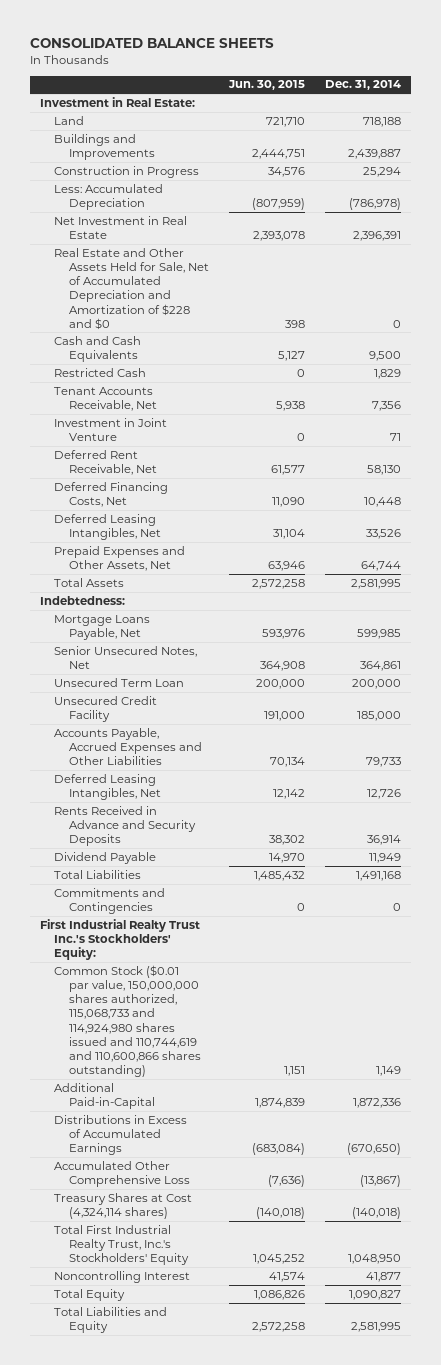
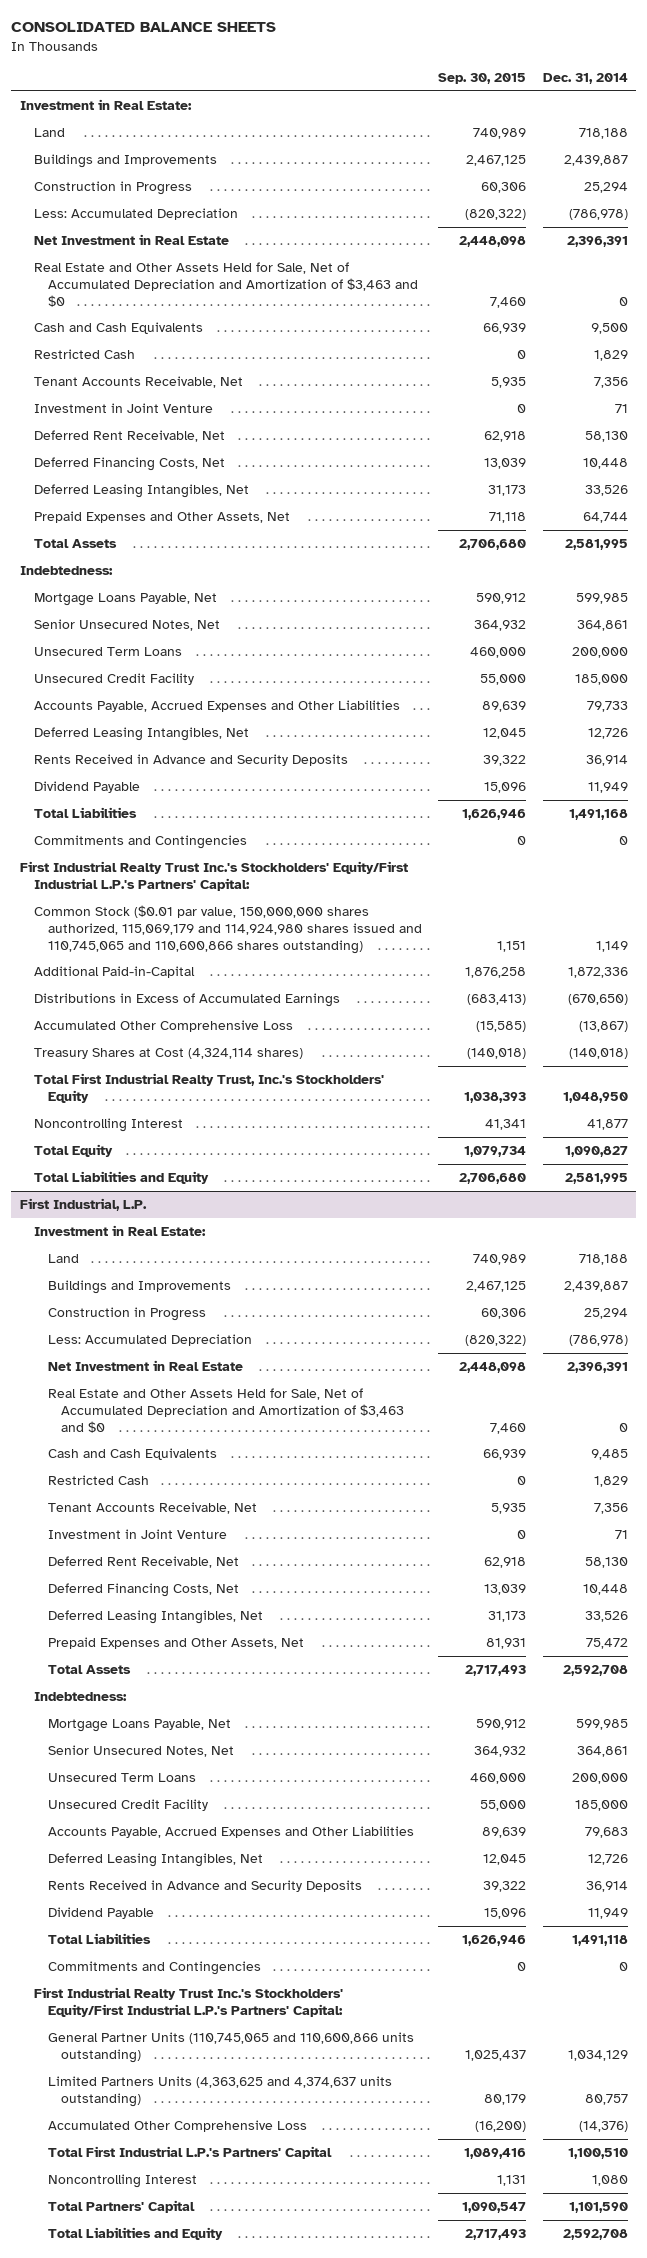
- | Jun. 30, 2015 | Dec. 31, 2014
+ | Sep. 30, 2015 | Dec. 31, 2014
- Real Estate and Other Assets Held for Sale, Net of Accumulated Depreciation and Amortization of $228 and $0 | 398 | 0
+ Real Estate and Other Assets Held for Sale, Net of Accumulated Depreciation and Amortization of $3,463 and $0 | 7,460 | 0
- Unsecured Term Loan | 200,000 | 200,000
+ Unsecured Term Loans | 460,000 | 200,000
- First Industrial Realty Trust Inc.'s Stockholders' Equity:
- Common Stock ($0.01 par value, 150,000,000 shares authorized, 115,068,733 and 114,924,980 shares issued and 110,744,619 and 110,600,866 shares outstanding) | 1,151 | 1,149
+ First Industrial Realty Trust Inc.'s Stockholders' Equity/First Industrial L.P.'s Partners' Capital:
+ Common Stock ($0.01 par value, 150,000,000 shares authorized, 115,069,179 and 114,924,980 shares issued and 110,745,065 and 110,600,866 shares outstanding) | 1,151 | 1,149
+ First Industrial, L.P.
+ Investment in Real Estate:
+ Land | 740,989 | 718,188
+ Buildings and Improvements | 2,467,125 | 2,439,887
+ Construction in Progress | 60,306 | 25,294
+ Less: Accumulated Depreciation | (820,322) | (786,978)
+ Net Investment in Real Estate | 2,448,098 | 2,396,391
+ Real Estate and Other Assets Held for Sale, Net of Accumulated Depreciation and Amortization of $3,463 and $0 | 7,460 | 0
+ Cash and Cash Equivalents | 66,939 | 9,485
+ Restricted Cash | 0 | 1,829
+ Tenant Accounts Receivable, Net | 5,935 | 7,356
+ Investment in Joint Venture | 0 | 71
+ Deferred Rent Receivable, Net | 62,918 | 58,130
+ Deferred Financing Costs, Net | 13,039 | 10,448
+ Deferred Leasing Intangibles, Net | 31,173 | 33,526
+ Prepaid Expenses and Other Assets, Net | 81,931 | 75,472
+ Total Assets | 2,717,493 | 2,592,708
+ Indebtedness:
+ Mortgage Loans Payable, Net | 590,912 | 599,985
+ Senior Unsecured Notes, Net | 364,932 | 364,861
+ Unsecured Term Loans | 460,000 | 200,000
+ Unsecured Credit Facility | 55,000 | 185,000
+ Accounts Payable, Accrued Expenses and Other Liabilities | 89,639 | 79,683
+ Deferred Leasing Intangibles, Net | 12,045 | 12,726
+ Rents Received in Advance and Security Deposits | 39,322 | 36,914
+ Dividend Payable | 15,096 | 11,949
+ Total Liabilities | 1,626,946 | 1,491,118
+ Commitments and Contingencies | 0 | 0
+ First Industrial Realty Trust Inc.'s Stockholders' Equity/First Industrial L.P.'s Partners' Capital:
+ General Partner Units (110,745,065 and 110,600,866 units outstanding) | 1,025,437 | 1,034,129
+ Limited Partners Units (4,363,625 and 4,374,637 units outstanding) | 80,179 | 80,757
+ Accumulated Other Comprehensive Loss | (16,200) | (14,376)
+ Total First Industrial L.P.'s Partners' Capital | 1,089,416 | 1,100,510
+ Noncontrolling Interest | 1,131 | 1,080
+ Total Partners' Capital | 1,090,547 | 1,101,590
+ Total Liabilities and Equity | 2,717,493 | 2,592,708

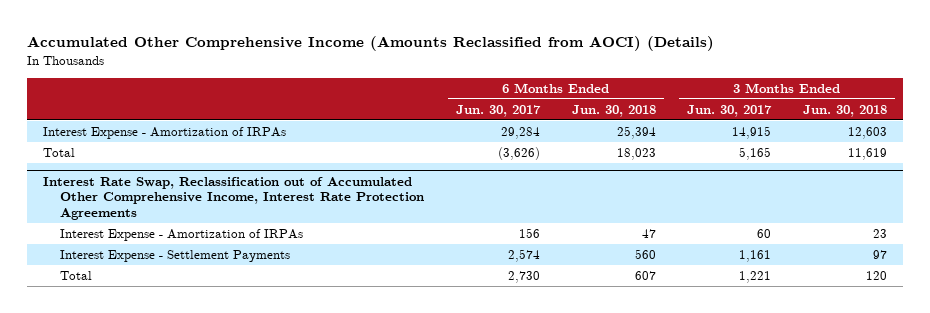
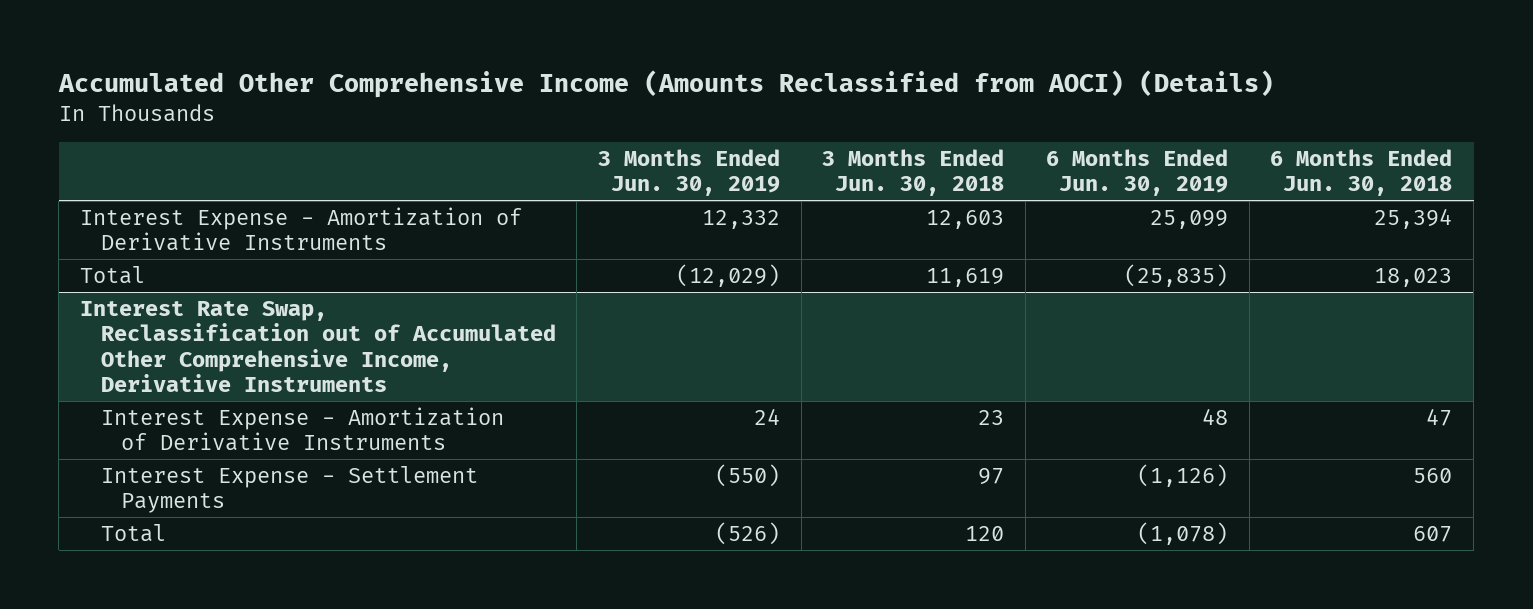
- | 6 Months Ended Jun. 30, 2017 | 6 Months Ended Jun. 30, 2018 | 3 Months Ended Jun. 30, 2017 | 3 Months Ended Jun. 30, 2018
+ | 3 Months Ended Jun. 30, 2019 | 3 Months Ended Jun. 30, 2018 | 6 Months Ended Jun. 30, 2019 | 6 Months Ended Jun. 30, 2018
- Interest Expense - Amortization of IRPAs | 29,284 | 25,394 | 14,915 | 12,603
+ Interest Expense - Amortization of Derivative Instruments | 12,332 | 12,603 | 25,099 | 25,394
- Interest Rate Swap, Reclassification out of Accumulated Other Comprehensive Income, Interest Rate Protection Agreements
- Interest Expense - Amortization of IRPAs | 156 | 47 | 60 | 23
+ Interest Rate Swap, Reclassification out of Accumulated Other Comprehensive Income, Derivative Instruments
+ Interest Expense - Amortization of Derivative Instruments | 24 | 23 | 48 | 47

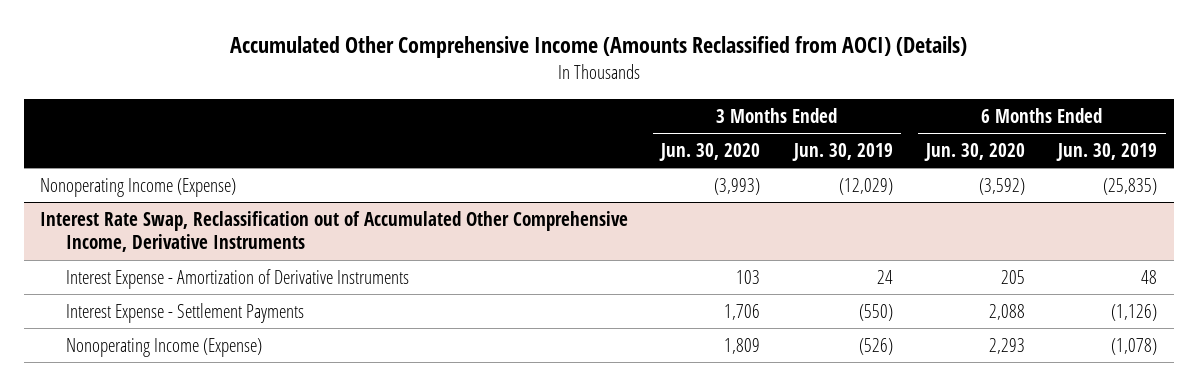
- | 3 Months Ended Jun. 30, 2019 | 3 Months Ended Jun. 30, 2018 | 6 Months Ended Jun. 30, 2019 | 6 Months Ended Jun. 30, 2018
+ | 3 Months Ended Jun. 30, 2020 | 3 Months Ended Jun. 30, 2019 | 6 Months Ended Jun. 30, 2020 | 6 Months Ended Jun. 30, 2019
- Interest Expense - Amortization of Derivative Instruments | 12,332 | 12,603 | 25,099 | 25,394
- Total | (12,029) | 11,619 | (25,835) | 18,023
+ Nonoperating Income (Expense) | (3,993) | (12,029) | (3,592) | (25,835)
@ Interest Rate Swap, Reclassification out of Accumulated Other Comprehensive Income, Derivative Instruments
- Total | (526) | 120 | (1,078) | 607
+ Nonoperating Income (Expense) | 1,809 | (526) | 2,293 | (1,078)

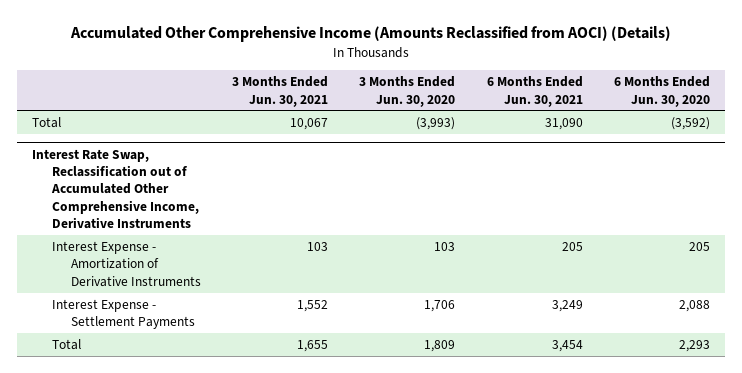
- | 3 Months Ended Jun. 30, 2020 | 3 Months Ended Jun. 30, 2019 | 6 Months Ended Jun. 30, 2020 | 6 Months Ended Jun. 30, 2019
+ | 3 Months Ended Jun. 30, 2021 | 3 Months Ended Jun. 30, 2020 | 6 Months Ended Jun. 30, 2021 | 6 Months Ended Jun. 30, 2020
- Nonoperating Income (Expense) | (3,993) | (12,029) | (3,592) | (25,835)
+ Total | 10,067 | (3,993) | 31,090 | (3,592)
@ Interest Rate Swap, Reclassification out of Accumulated Other Comprehensive Income, Derivative Instruments
- Nonoperating Income (Expense) | 1,809 | (526) | 2,293 | (1,078)
+ Total | 1,655 | 1,809 | 3,454 | 2,293

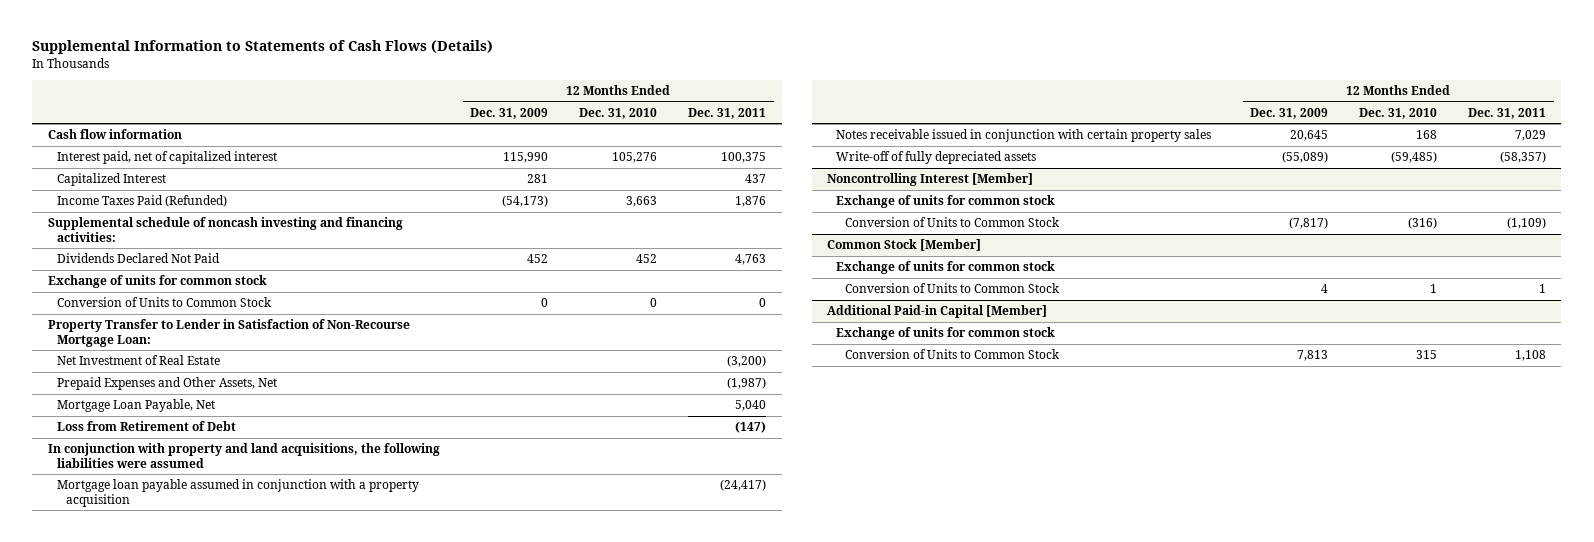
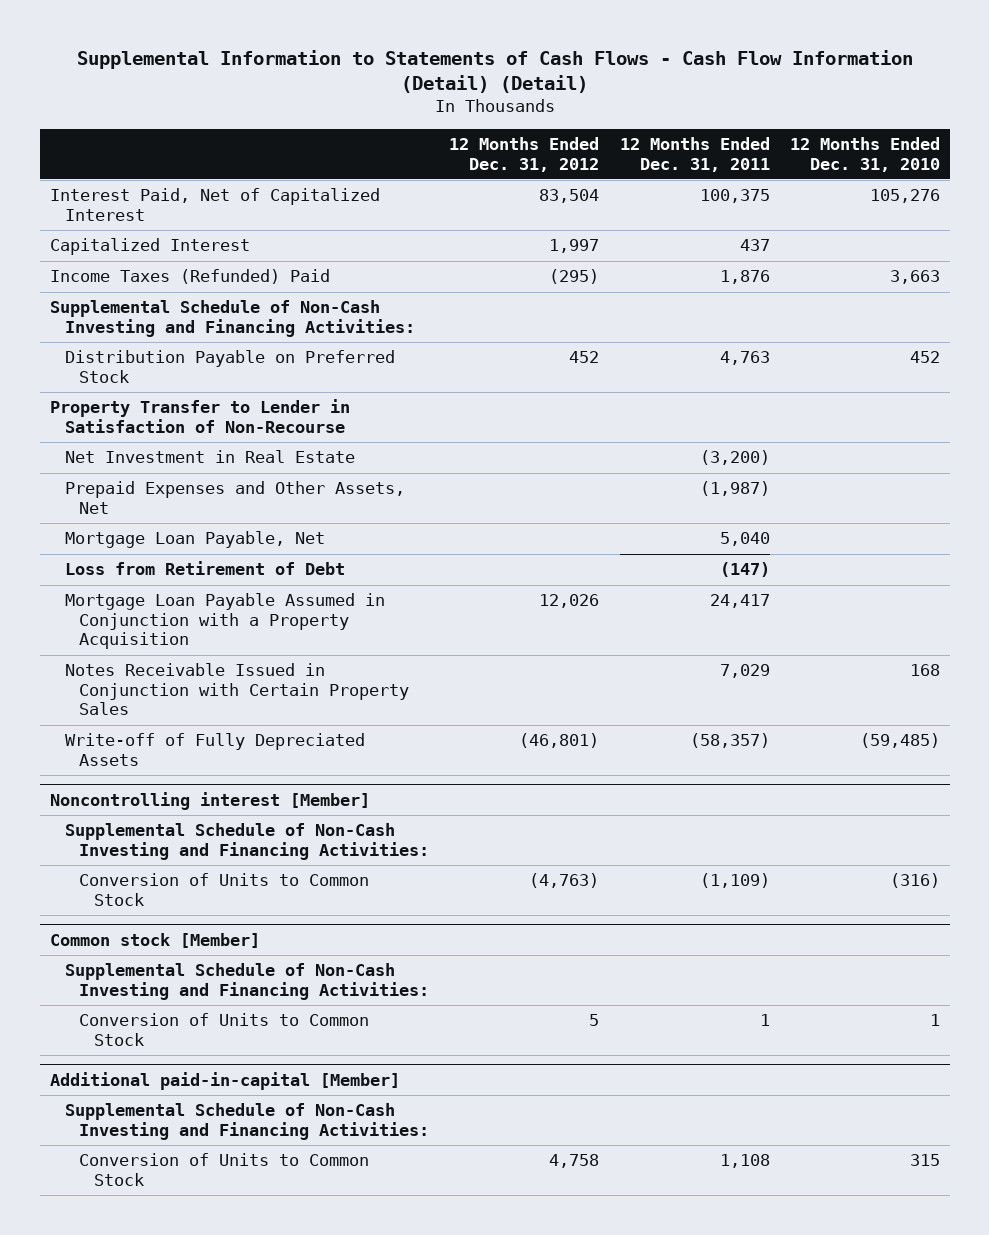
- Supplemental Information to Statements of Cash Flows (Details)
+ Supplemental Information to Statements of Cash Flows - Cash Flow Information (Detail) (Detail)
- | 12 Months Ended Dec. 31, 2009 | 12 Months Ended Dec. 31, 2010 | 12 Months Ended Dec. 31, 2011
+ | 12 Months Ended Dec. 31, 2012 | 12 Months Ended Dec. 31, 2011 | 12 Months Ended Dec. 31, 2010
- Cash flow information
- Interest paid, net of capitalized interest | 115,990 | 105,276 | 100,375
+ Interest Paid, Net of Capitalized Interest | 83,504 | 100,375 | 105,276
- Income Taxes Paid (Refunded) | (54,173) | 3,663 | 1,876
- Supplemental schedule of noncash investing and financing activities:
- Dividends Declared Not Paid | 452 | 452 | 4,763
- Exchange of units for common stock
- Conversion of Units to Common Stock | 0 | 0 | 0
- Property Transfer to Lender in Satisfaction of Non-Recourse Mortgage Loan:
- Net Investment of Real Estate | | | (3,200)
+ Income Taxes (Refunded) Paid | (295) | 1,876 | 3,663
+ Supplemental Schedule of Non-Cash Investing and Financing Activities:
+ Distribution Payable on Preferred Stock | 452 | 4,763 | 452
+ Property Transfer to Lender in Satisfaction of Non-Recourse
+ Net Investment in Real Estate | | (3,200) |
- In conjunction with property and land acquisitions, the following liabilities were assumed
- Mortgage loan payable assumed in conjunction with a property acquisition | | | (24,417)
- Notes receivable issued in conjunction with certain property sales | 20,645 | 168 | 7,029
- Write-off of fully depreciated assets | (55,089) | (59,485) | (58,357)
- Noncontrolling Interest [Member]
- Exchange of units for common stock
+ Mortgage Loan Payable Assumed in Conjunction with a Property Acquisition | 12,026 | 24,417 |
+ Notes Receivable Issued in Conjunction with Certain Property Sales | | 7,029 | 168
+ Write-off of Fully Depreciated Assets | (46,801) | (58,357) | (59,485)
+ Noncontrolling interest [Member]
+ Supplemental Schedule of Non-Cash Investing and Financing Activities:
- Common Stock [Member]
- Exchange of units for common stock
+ Common stock [Member]
+ Supplemental Schedule of Non-Cash Investing and Financing Activities:
- Additional Paid-in Capital [Member]
- Exchange of units for common stock
+ Additional paid-in-capital [Member]
+ Supplemental Schedule of Non-Cash Investing and Financing Activities:

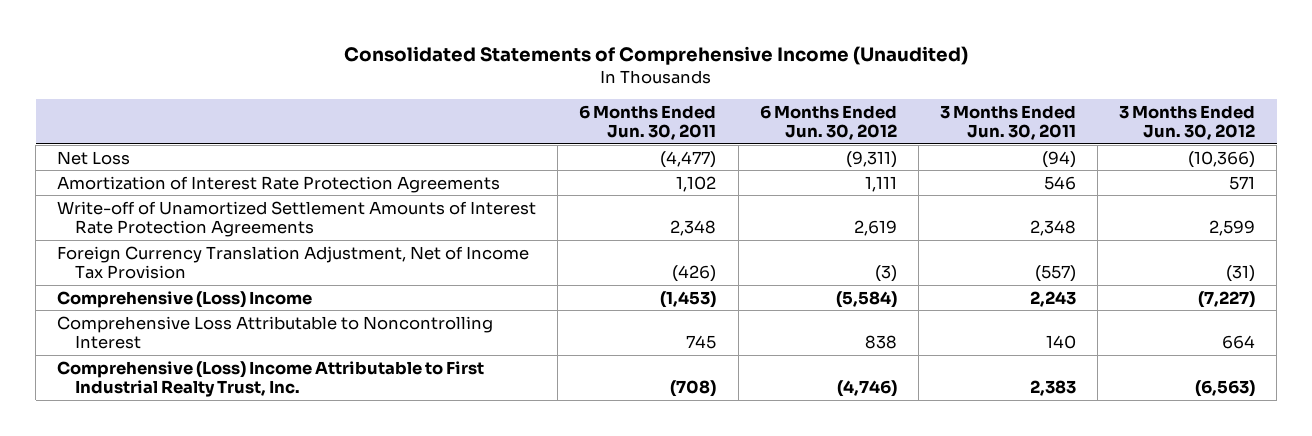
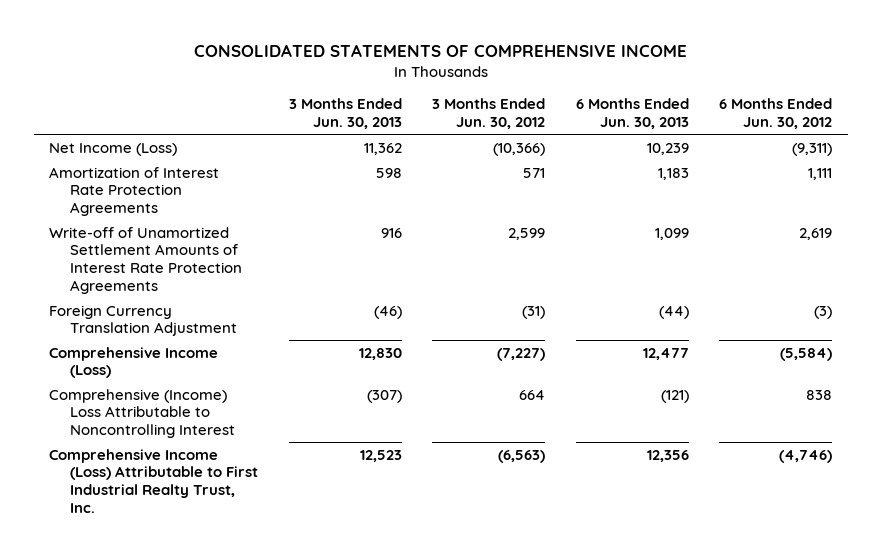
- Consolidated Statements of Comprehensive Income (Unaudited)
+ CONSOLIDATED STATEMENTS OF COMPREHENSIVE INCOME
- | 6 Months Ended Jun. 30, 2011 | 6 Months Ended Jun. 30, 2012 | 3 Months Ended Jun. 30, 2011 | 3 Months Ended Jun. 30, 2012
+ | 3 Months Ended Jun. 30, 2013 | 3 Months Ended Jun. 30, 2012 | 6 Months Ended Jun. 30, 2013 | 6 Months Ended Jun. 30, 2012
- Net Loss | (4,477) | (9,311) | (94) | (10,366)
+ Net Income (Loss) | 11,362 | (10,366) | 10,239 | (9,311)
- Foreign Currency Translation Adjustment, Net of Income Tax Provision | (426) | (3) | (557) | (31)
- Comprehensive (Loss) Income | (1,453) | (5,584) | 2,243 | (7,227)
- Comprehensive Loss Attributable to Noncontrolling Interest | 745 | 838 | 140 | 664
- Comprehensive (Loss) Income Attributable to First Industrial Realty Trust, Inc. | (708) | (4,746) | 2,383 | (6,563)
+ Foreign Currency Translation Adjustment | (46) | (31) | (44) | (3)
+ Comprehensive Income (Loss) | 12,830 | (7,227) | 12,477 | (5,584)
+ Comprehensive (Income) Loss Attributable to Noncontrolling Interest | (307) | 664 | (121) | 838
+ Comprehensive Income (Loss) Attributable to First Industrial Realty Trust, Inc. | 12,523 | (6,563) | 12,356 | (4,746)

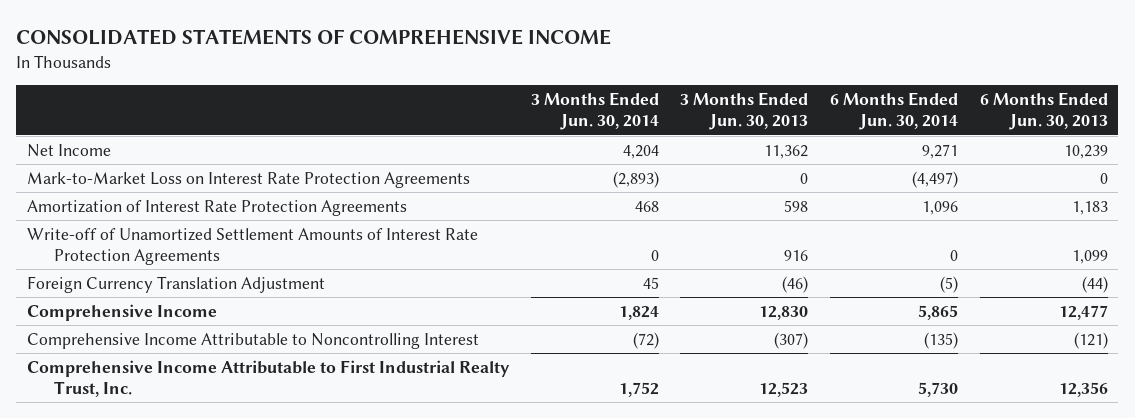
- | 3 Months Ended Jun. 30, 2013 | 3 Months Ended Jun. 30, 2012 | 6 Months Ended Jun. 30, 2013 | 6 Months Ended Jun. 30, 2012
+ | 3 Months Ended Jun. 30, 2014 | 3 Months Ended Jun. 30, 2013 | 6 Months Ended Jun. 30, 2014 | 6 Months Ended Jun. 30, 2013
- Net Income (Loss) | 11,362 | (10,366) | 10,239 | (9,311)
+ Net Income | 4,204 | 11,362 | 9,271 | 10,239
+ Mark-to-Market Loss on Interest Rate Protection Agreements | (2,893) | 0 | (4,497) | 0
- Comprehensive Income (Loss) | 12,830 | (7,227) | 12,477 | (5,584)
- Comprehensive (Income) Loss Attributable to Noncontrolling Interest | (307) | 664 | (121) | 838
- Comprehensive Income (Loss) Attributable to First Industrial Realty Trust, Inc. | 12,523 | (6,563) | 12,356 | (4,746)
+ Comprehensive Income | 1,824 | 12,830 | 5,865 | 12,477
+ Comprehensive Income Attributable to Noncontrolling Interest | (72) | (307) | (135) | (121)
+ Comprehensive Income Attributable to First Industrial Realty Trust, Inc. | 1,752 | 12,523 | 5,730 | 12,356

